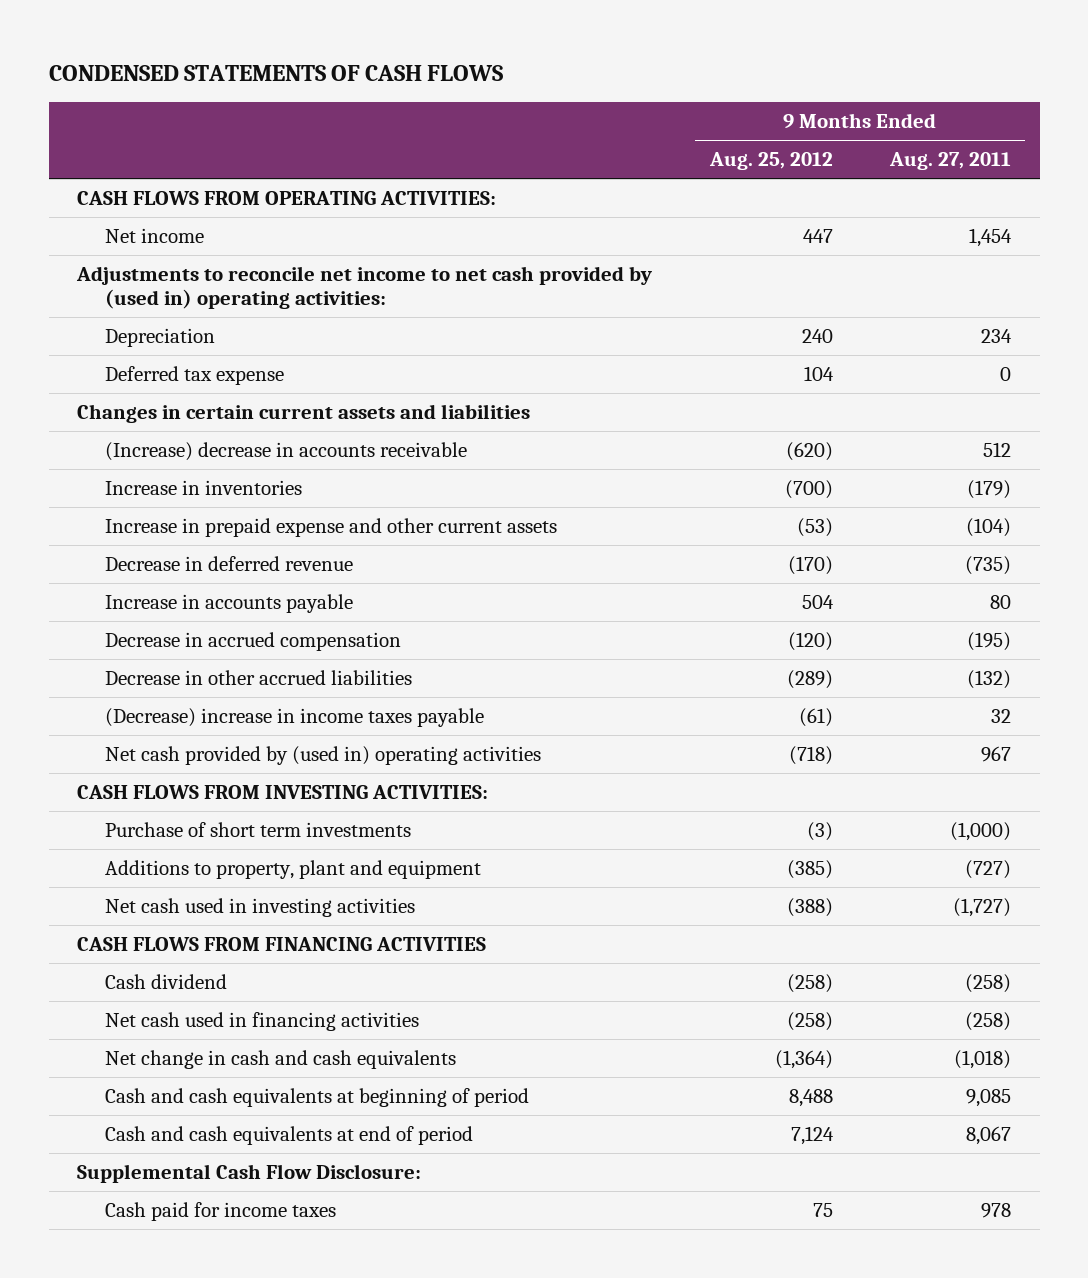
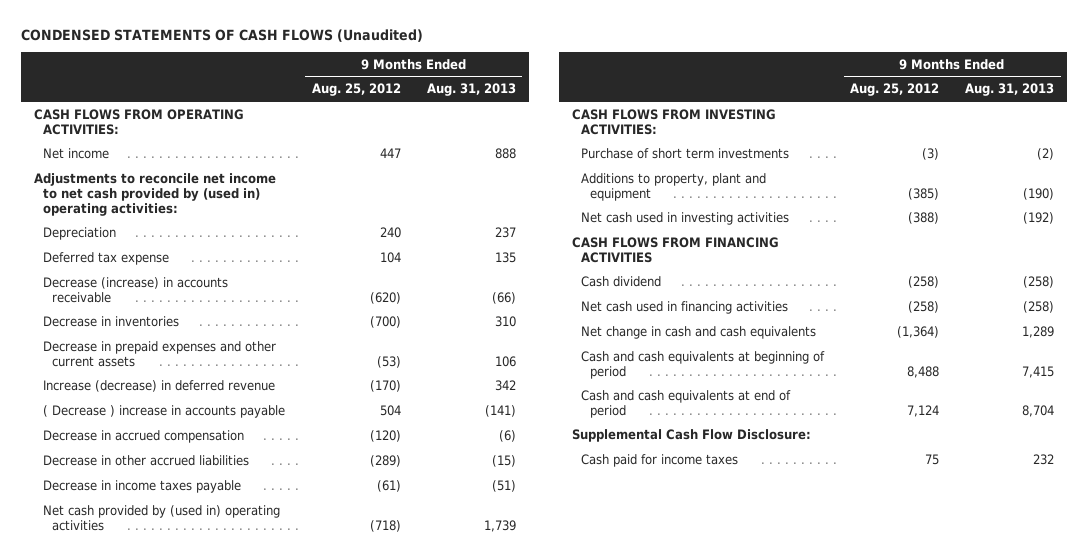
- CONDENSED STATEMENTS OF CASH FLOWS
+ CONDENSED STATEMENTS OF CASH FLOWS (Unaudited)
- | 9 Months Ended Aug. 25, 2012 | 9 Months Ended Aug. 27, 2011
+ | 9 Months Ended Aug. 25, 2012 | 9 Months Ended Aug. 31, 2013
- Changes in certain current assets and liabilities
- (Increase) decrease in accounts receivable | (620) | 512
- Increase in inventories | (700) | (179)
- Increase in prepaid expense and other current assets | (53) | (104)
- Decrease in deferred revenue | (170) | (735)
- Increase in accounts payable | 504 | 80
+ Decrease (increase) in accounts receivable | (620) | (66)
+ Decrease in inventories | (700) | 310
+ Decrease in prepaid expenses and other current assets | (53) | 106
+ Increase (decrease) in deferred revenue | (170) | 342
+ ( Decrease ) increase in accounts payable | 504 | (141)
- (Decrease) increase in income taxes payable | (61) | 32
+ Decrease in income taxes payable | (61) | (51)

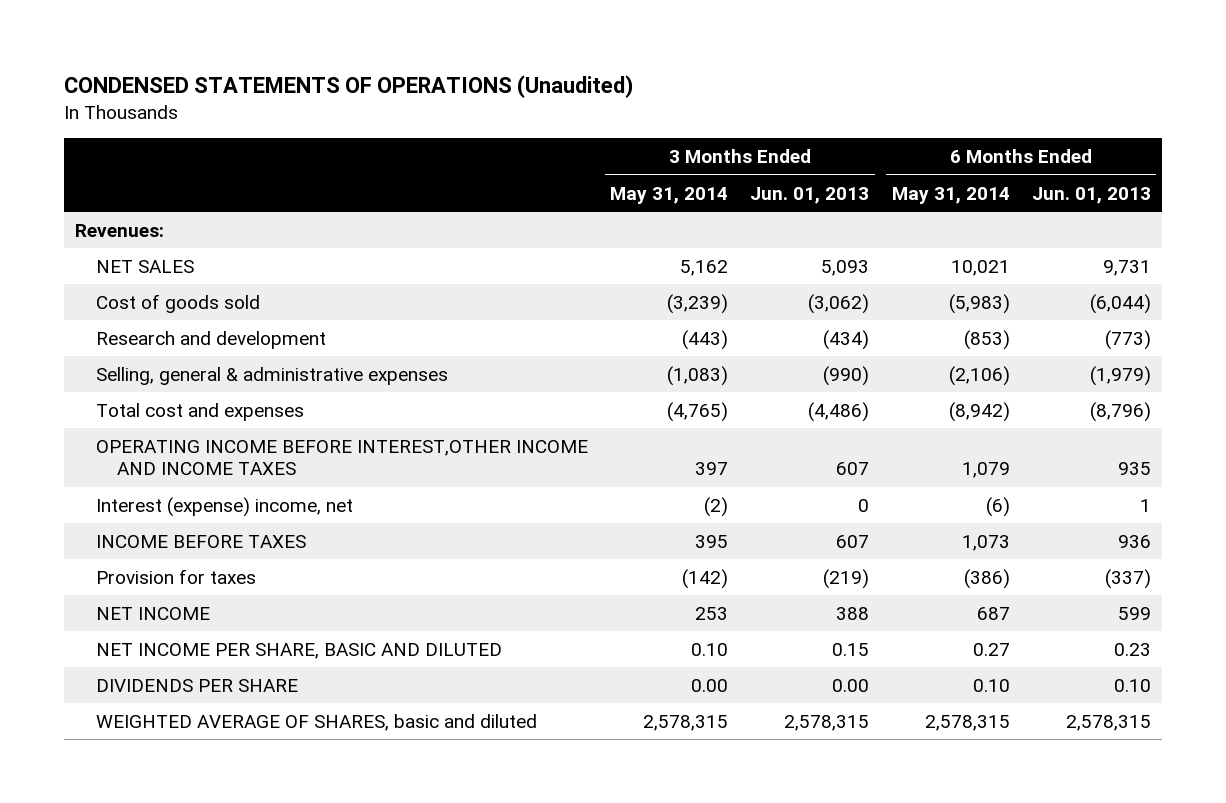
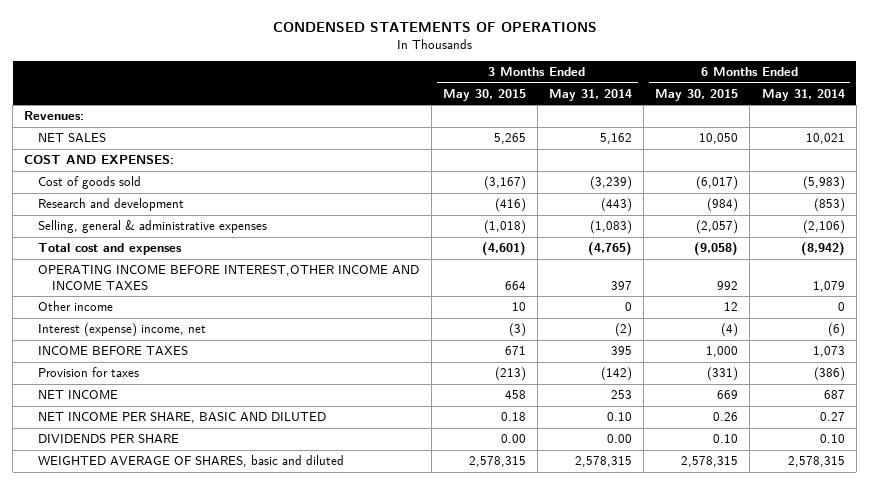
- CONDENSED STATEMENTS OF OPERATIONS (Unaudited)
+ CONDENSED STATEMENTS OF OPERATIONS
- | 3 Months Ended May 31, 2014 | 3 Months Ended Jun. 01, 2013 | 6 Months Ended May 31, 2014 | 6 Months Ended Jun. 01, 2013
+ | 3 Months Ended May 30, 2015 | 3 Months Ended May 31, 2014 | 6 Months Ended May 30, 2015 | 6 Months Ended May 31, 2014
+ COST AND EXPENSES:
+ Other income | 10 | 0 | 12 | 0

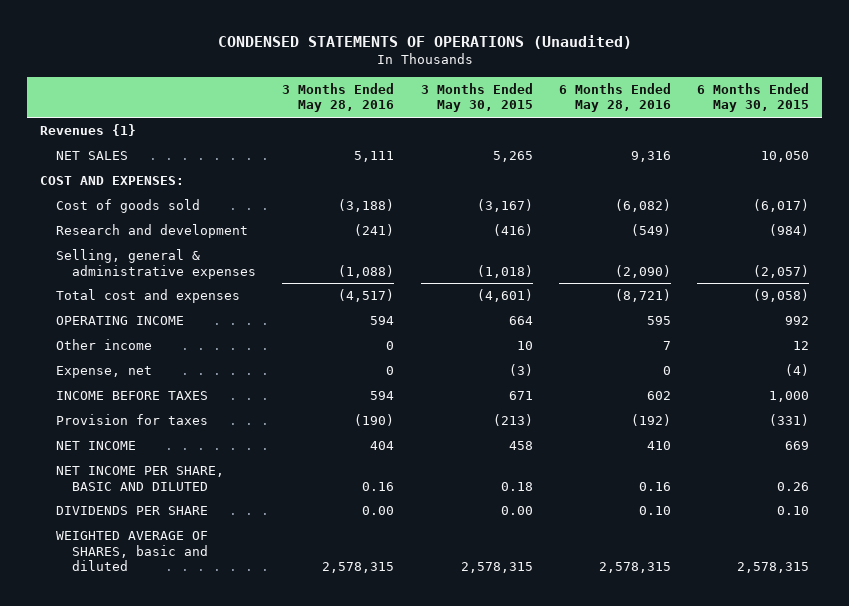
- CONDENSED STATEMENTS OF OPERATIONS
+ CONDENSED STATEMENTS OF OPERATIONS (Unaudited)
- | 3 Months Ended May 30, 2015 | 3 Months Ended May 31, 2014 | 6 Months Ended May 30, 2015 | 6 Months Ended May 31, 2014
+ | 3 Months Ended May 28, 2016 | 3 Months Ended May 30, 2015 | 6 Months Ended May 28, 2016 | 6 Months Ended May 30, 2015
- Revenues:
+ Revenues {1}
- OPERATING INCOME BEFORE INTEREST,OTHER INCOME AND INCOME TAXES | 664 | 397 | 992 | 1,079
+ OPERATING INCOME | 594 | 664 | 595 | 992
- Interest (expense) income, net | (3) | (2) | (4) | (6)
+ Expense, net | 0 | (3) | 0 | (4)

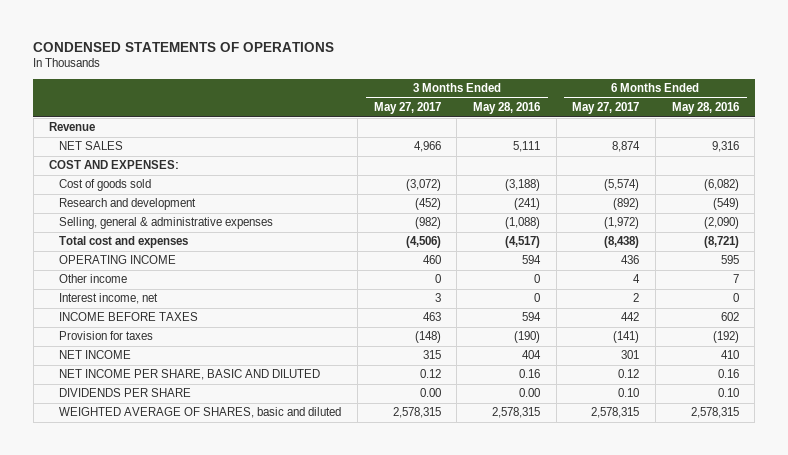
- CONDENSED STATEMENTS OF OPERATIONS (Unaudited)
+ CONDENSED STATEMENTS OF OPERATIONS
- | 3 Months Ended May 28, 2016 | 3 Months Ended May 30, 2015 | 6 Months Ended May 28, 2016 | 6 Months Ended May 30, 2015
+ | 3 Months Ended May 27, 2017 | 3 Months Ended May 28, 2016 | 6 Months Ended May 27, 2017 | 6 Months Ended May 28, 2016
- Revenues {1}
+ Revenue
- Expense, net | 0 | (3) | 0 | (4)
+ Interest income, net | 3 | 0 | 2 | 0

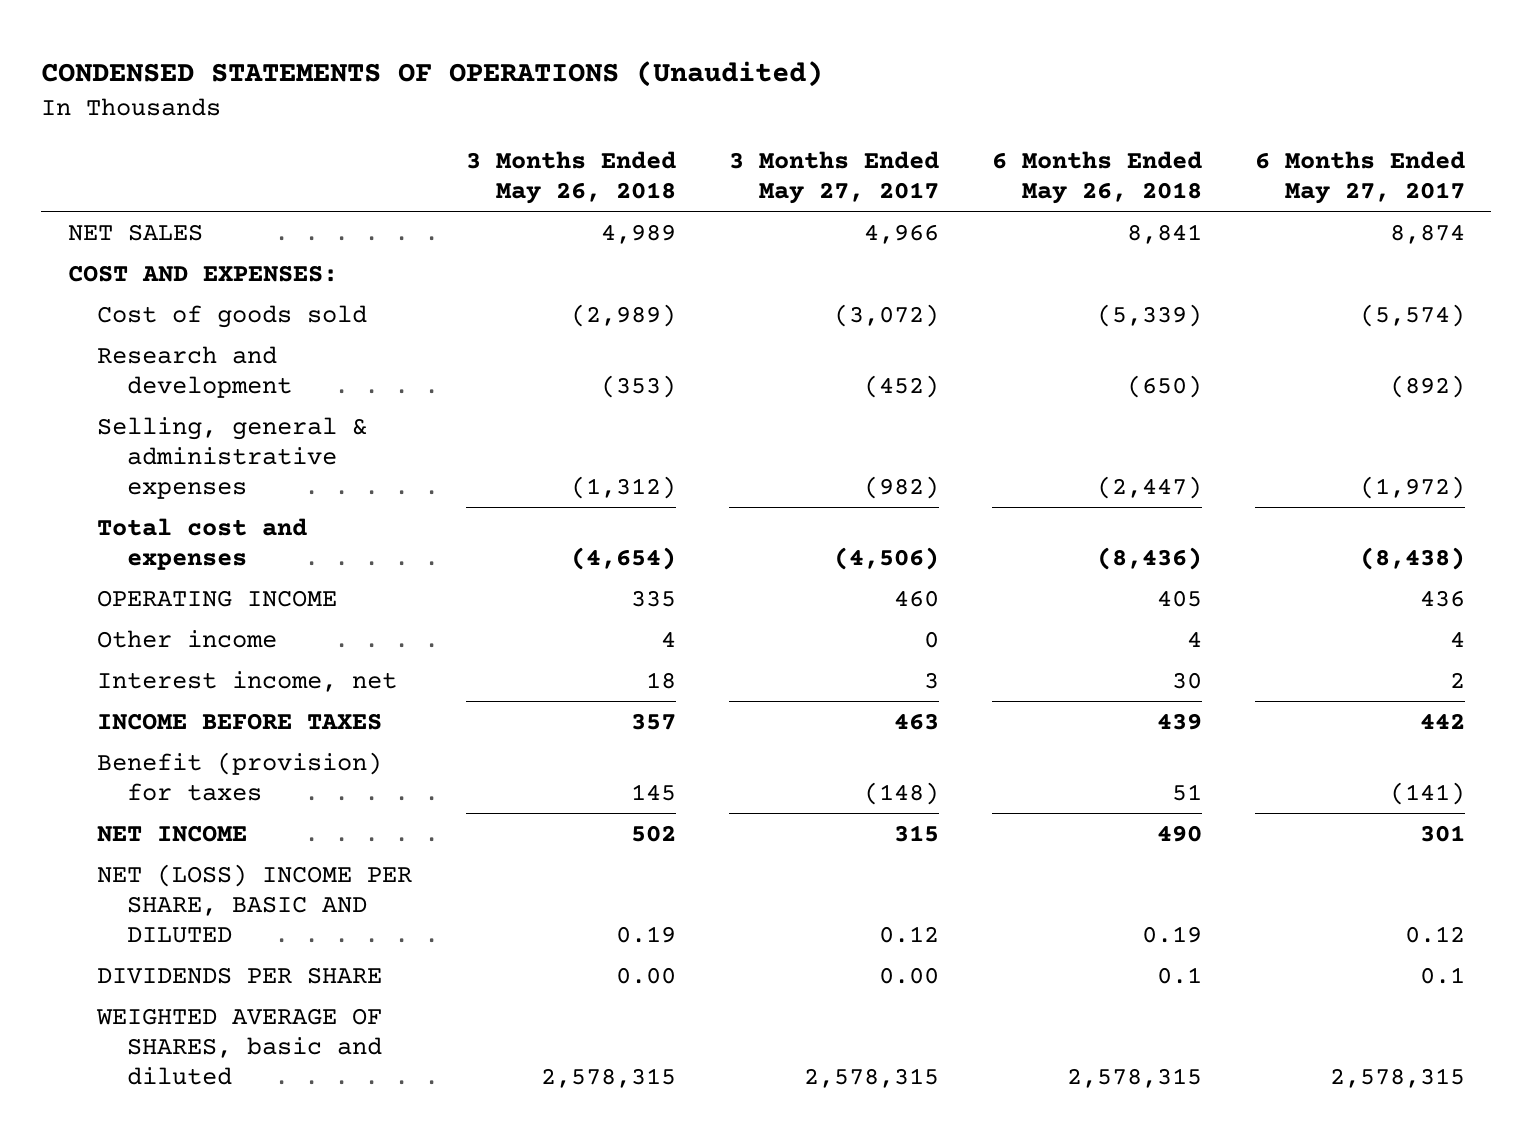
- CONDENSED STATEMENTS OF OPERATIONS
+ CONDENSED STATEMENTS OF OPERATIONS (Unaudited)
- | 3 Months Ended May 27, 2017 | 3 Months Ended May 28, 2016 | 6 Months Ended May 27, 2017 | 6 Months Ended May 28, 2016
+ | 3 Months Ended May 26, 2018 | 3 Months Ended May 27, 2017 | 6 Months Ended May 26, 2018 | 6 Months Ended May 27, 2017
- Revenue
- Provision for taxes | (148) | (190) | (141) | (192)
+ Benefit (provision) for taxes | 145 | (148) | 51 | (141)
- NET INCOME PER SHARE, BASIC AND DILUTED | 0.12 | 0.16 | 0.12 | 0.16
- DIVIDENDS PER SHARE | 0.00 | 0.00 | 0.10 | 0.10
+ NET (LOSS) INCOME PER SHARE, BASIC AND DILUTED | 0.19 | 0.12 | 0.19 | 0.12
+ DIVIDENDS PER SHARE | 0.00 | 0.00 | 0.1 | 0.1

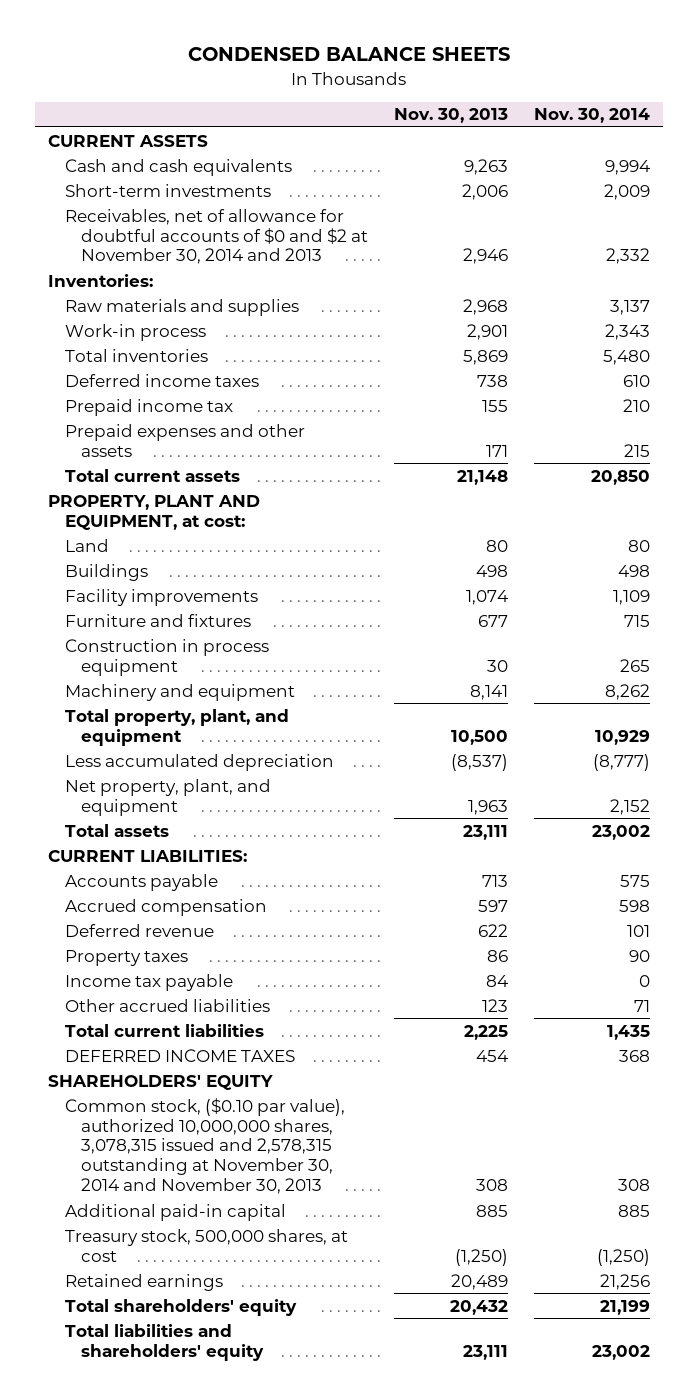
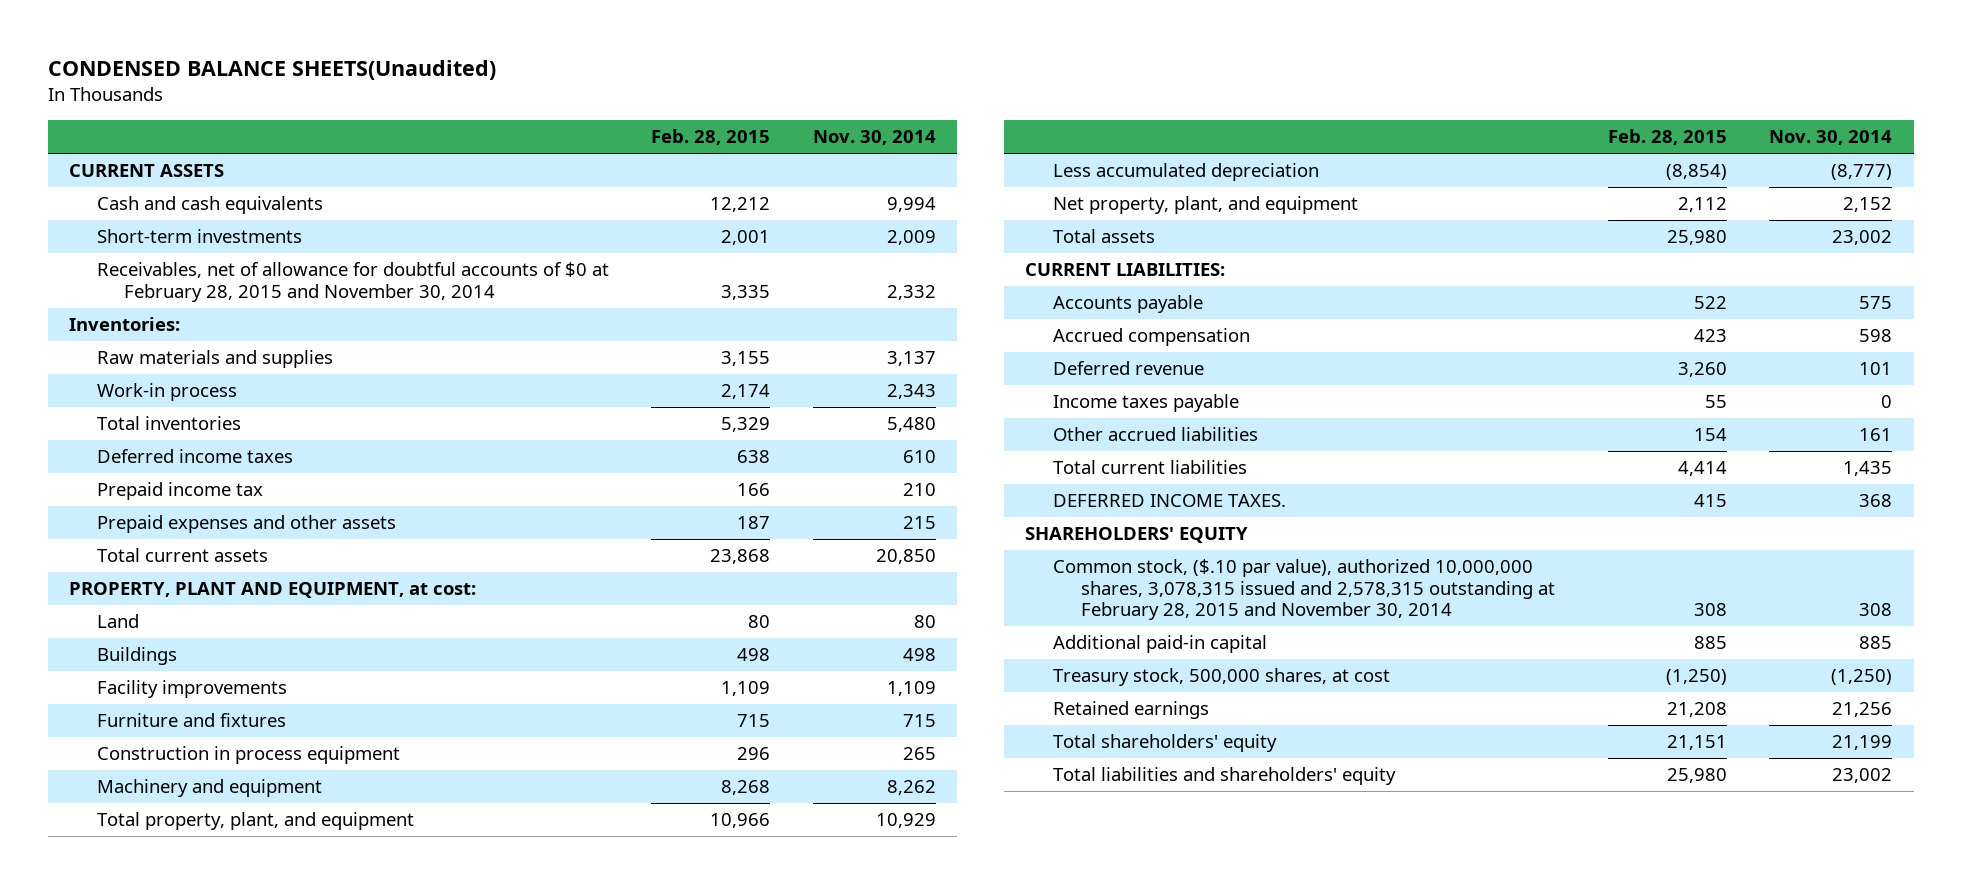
- CONDENSED BALANCE SHEETS
+ CONDENSED BALANCE SHEETS(Unaudited)
- | Nov. 30, 2013 | Nov. 30, 2014
+ | Feb. 28, 2015 | Nov. 30, 2014
- Receivables, net of allowance for doubtful accounts of $0 and $2 at November 30, 2014 and 2013 | 2,946 | 2,332
+ Receivables, net of allowance for doubtful accounts of $0 at February 28, 2015 and November 30, 2014 | 3,335 | 2,332
- Property taxes | 86 | 90
- Income tax payable | 84 | 0
- Other accrued liabilities | 123 | 71
+ Income taxes payable | 55 | 0
+ Other accrued liabilities | 154 | 161
- DEFERRED INCOME TAXES | 454 | 368
+ DEFERRED INCOME TAXES. | 415 | 368
- Common stock, ($0.10 par value), authorized 10,000,000 shares, 3,078,315 issued and 2,578,315 outstanding at November 30, 2014 and November 30, 2013 | 308 | 308
+ Common stock, ($.10 par value), authorized 10,000,000 shares, 3,078,315 issued and 2,578,315 outstanding at February 28, 2015 and November 30, 2014 | 308 | 308

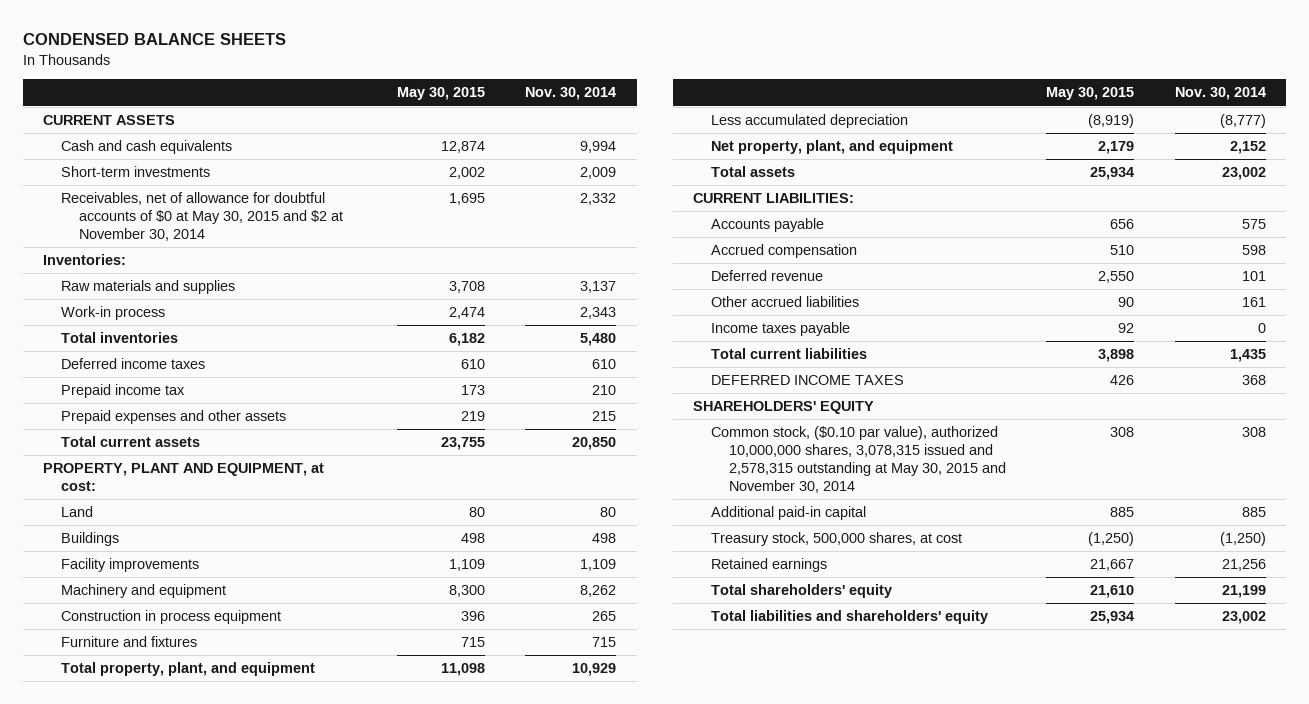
- CONDENSED BALANCE SHEETS(Unaudited)
+ CONDENSED BALANCE SHEETS
- | Feb. 28, 2015 | Nov. 30, 2014
+ | May 30, 2015 | Nov. 30, 2014
- Receivables, net of allowance for doubtful accounts of $0 at February 28, 2015 and November 30, 2014 | 3,335 | 2,332
+ Receivables, net of allowance for doubtful accounts of $0 at May 30, 2015 and $2 at November 30, 2014 | 1,695 | 2,332
moved down: Construction in process equipment | 396 | 265
moved down: Furniture and fixtures | 715 | 715
moved down: Income taxes payable | 92 | 0
- DEFERRED INCOME TAXES. | 415 | 368
+ DEFERRED INCOME TAXES | 426 | 368
- Common stock, ($.10 par value), authorized 10,000,000 shares, 3,078,315 issued and 2,578,315 outstanding at February 28, 2015 and November 30, 2014 | 308 | 308
+ Common stock, ($0.10 par value), authorized 10,000,000 shares, 3,078,315 issued and 2,578,315 outstanding at May 30, 2015 and November 30, 2014 | 308 | 308

